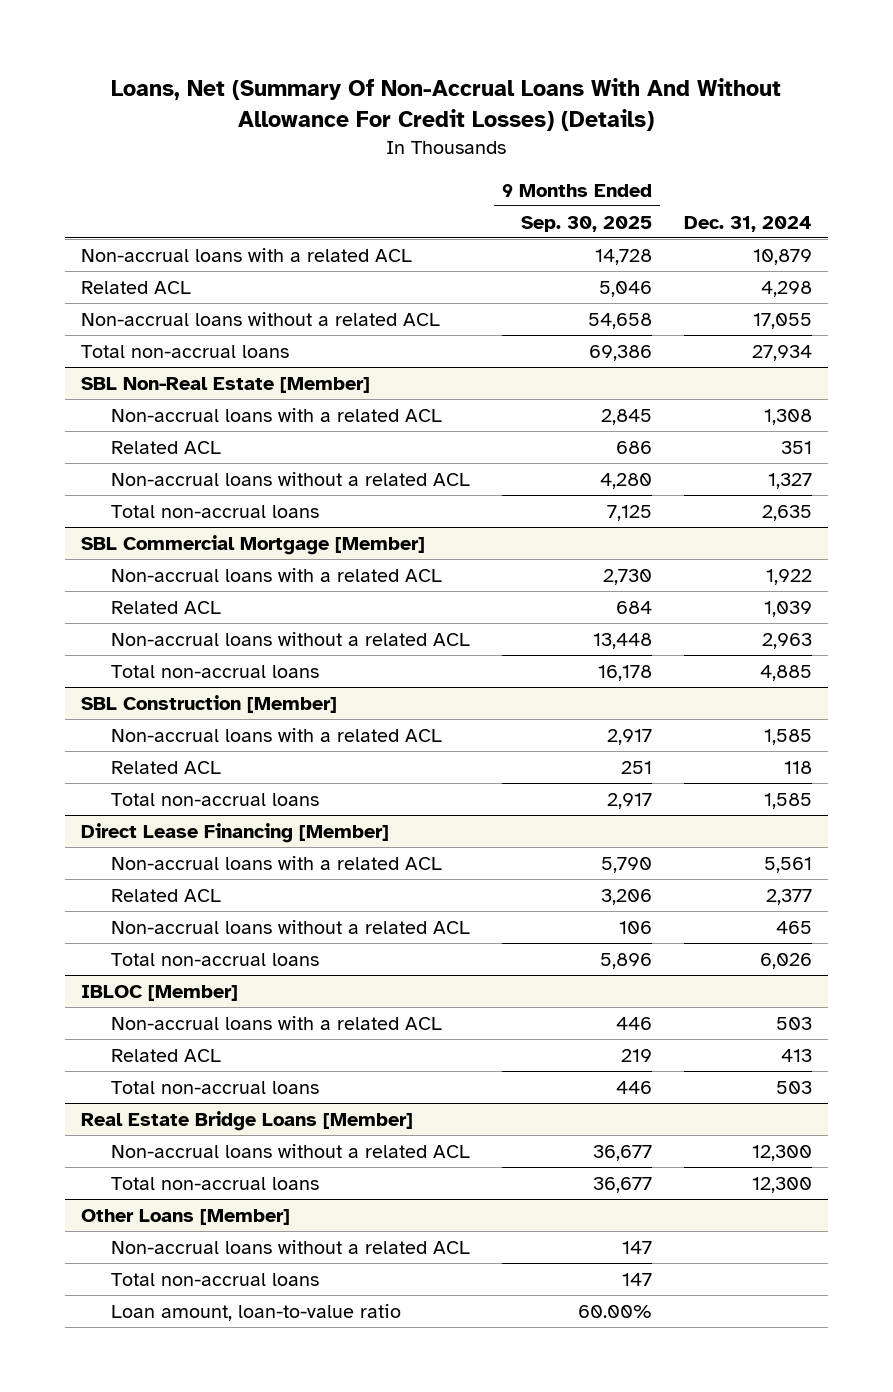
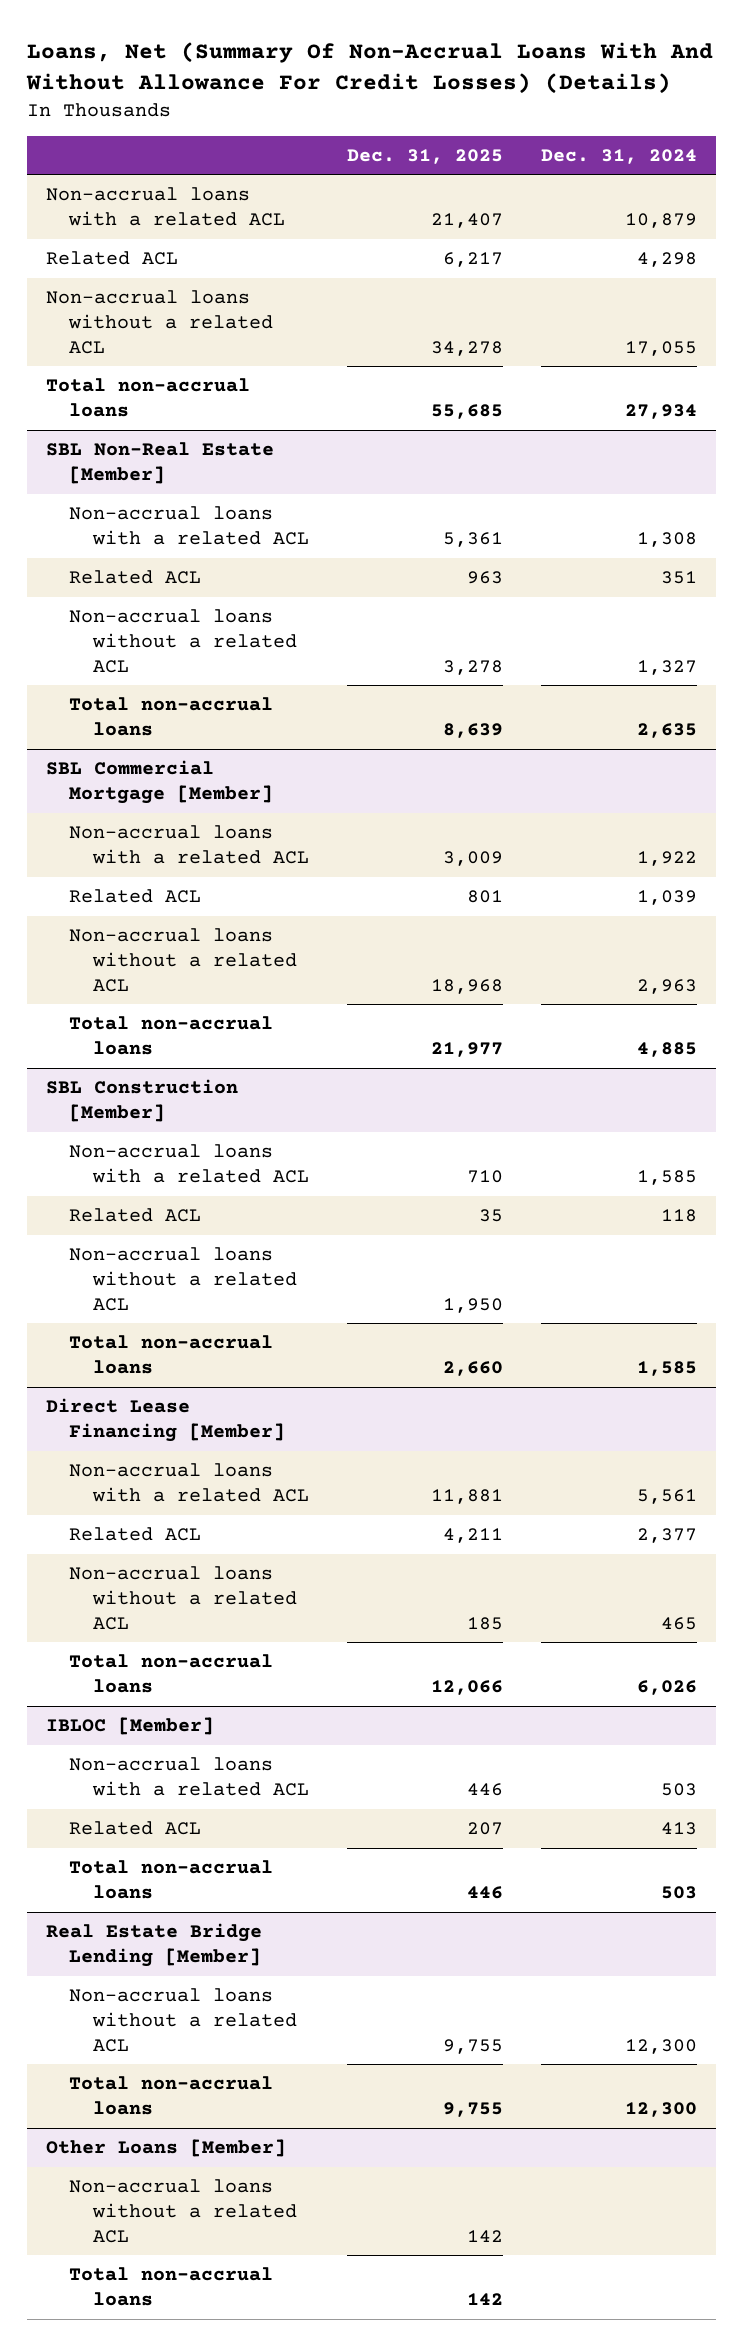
- | 9 Months Ended Sep. 30, 2025 | Dec. 31, 2024
+ | Dec. 31, 2025 | Dec. 31, 2024
@ SBL Construction [Member]
+ Non-accrual loans without a related ACL | 1,950 |
- Real Estate Bridge Loans [Member]
+ Real Estate Bridge Lending [Member]
@ Other Loans [Member]
- Loan amount, loan-to-value ratio | 60.00% |

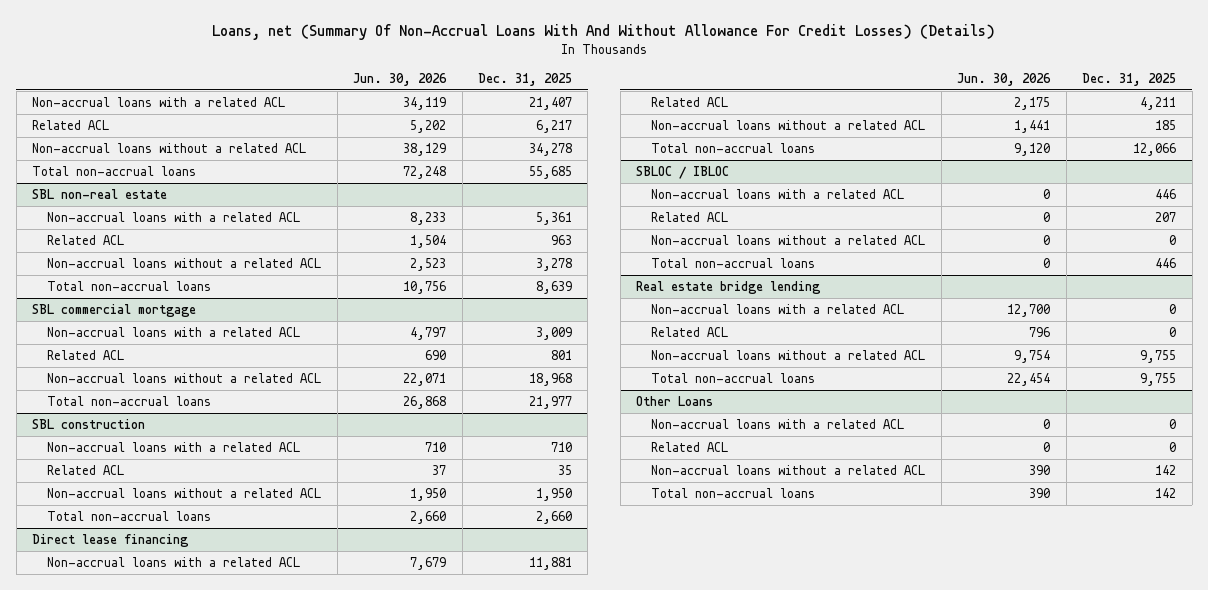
- Loans, Net (Summary Of Non-Accrual Loans With And Without Allowance For Credit Losses) (Details)
+ Loans, net (Summary Of Non-Accrual Loans With And Without Allowance For Credit Losses) (Details)
- | Dec. 31, 2025 | Dec. 31, 2024
+ | Jun. 30, 2026 | Dec. 31, 2025
- SBL Non-Real Estate [Member]
+ SBL non-real estate
- SBL Commercial Mortgage [Member]
+ SBL commercial mortgage
- SBL Construction [Member]
+ SBL construction
- Direct Lease Financing [Member]
+ Direct lease financing
- IBLOC [Member]
+ SBLOC / IBLOC
+ Non-accrual loans without a related ACL | 0 | 0
- Real Estate Bridge Lending [Member]
+ Real estate bridge lending
+ Non-accrual loans with a related ACL | 12,700 | 0
+ Related ACL | 796 | 0
- Other Loans [Member]
+ Other Loans
+ Non-accrual loans with a related ACL | 0 | 0
+ Related ACL | 0 | 0

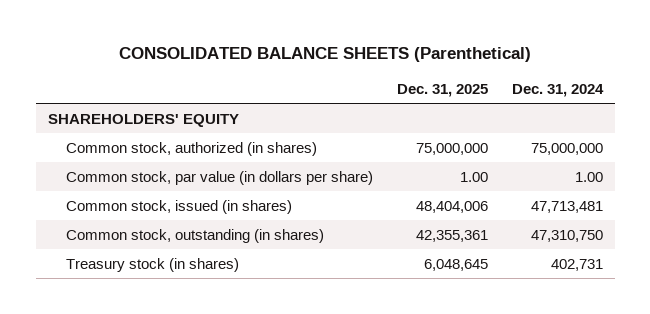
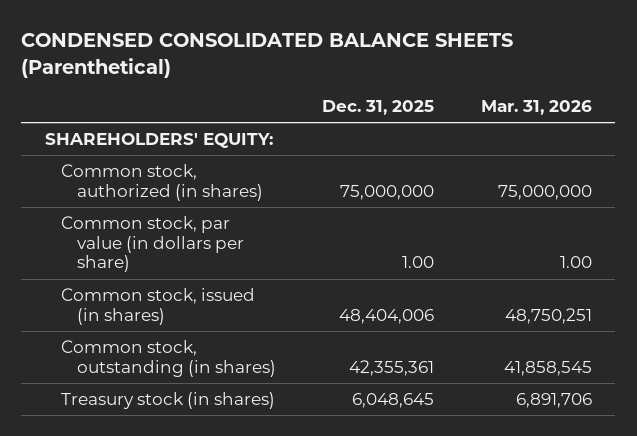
- CONSOLIDATED BALANCE SHEETS (Parenthetical)
+ CONDENSED CONSOLIDATED BALANCE SHEETS (Parenthetical)
- | Dec. 31, 2025 | Dec. 31, 2024
+ | Dec. 31, 2025 | Mar. 31, 2026
- SHAREHOLDERS' EQUITY
+ SHAREHOLDERS' EQUITY:

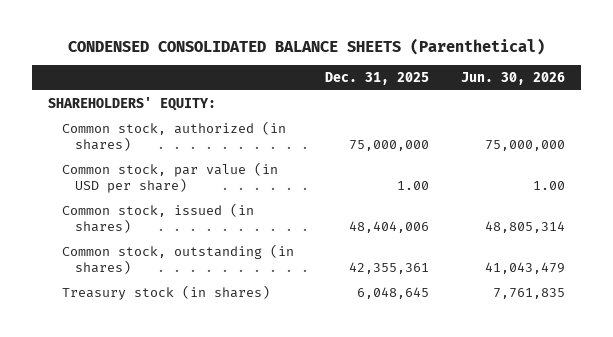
- | Dec. 31, 2025 | Mar. 31, 2026
+ | Dec. 31, 2025 | Jun. 30, 2026
- Common stock, par value (in dollars per share) | 1.00 | 1.00
+ Common stock, par value (in USD per share) | 1.00 | 1.00

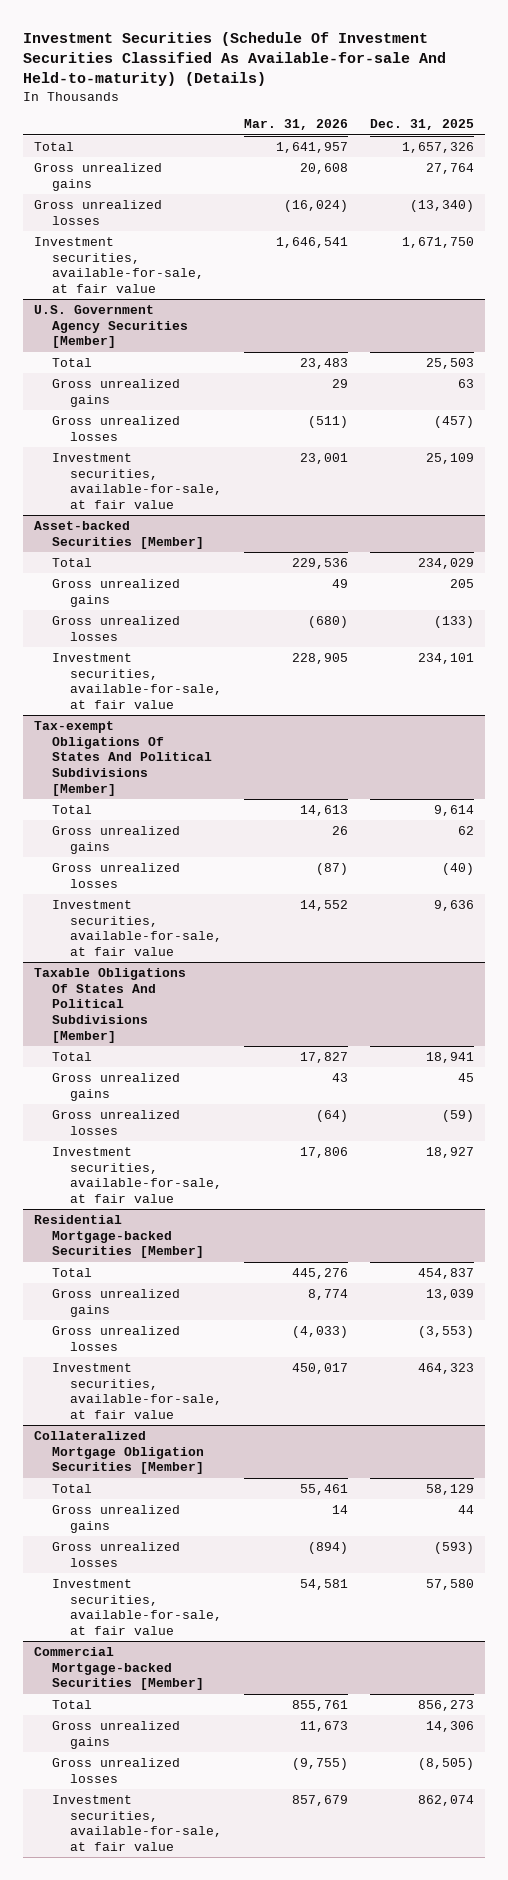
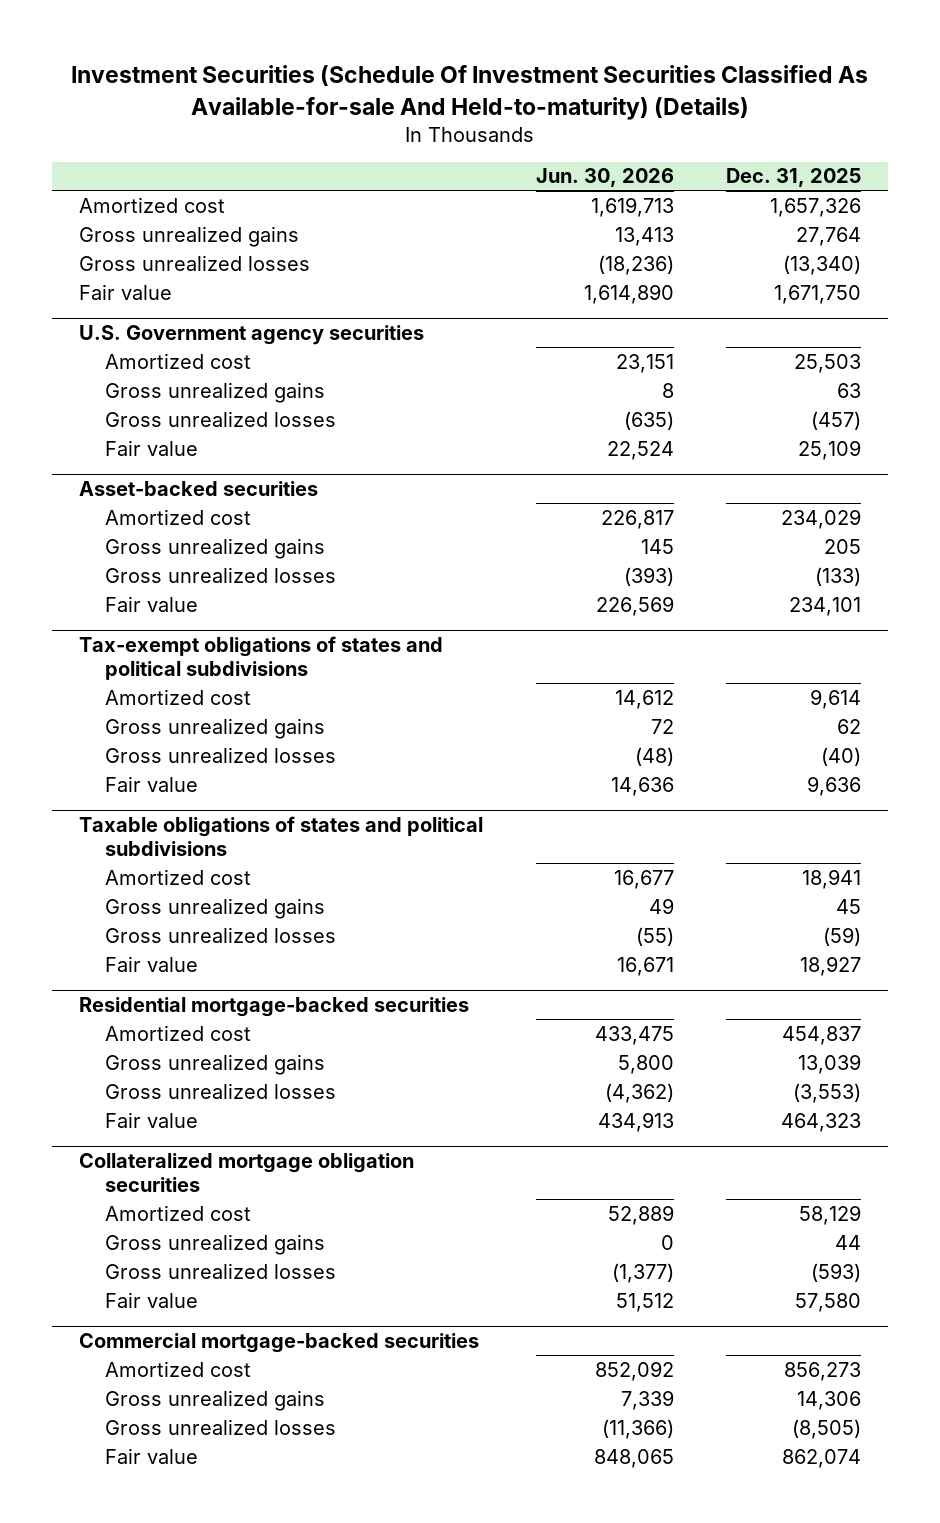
- | Mar. 31, 2026 | Dec. 31, 2025
+ | Jun. 30, 2026 | Dec. 31, 2025
- Total | 1,641,957 | 1,657,326
+ Amortized cost | 1,619,713 | 1,657,326
- Investment securities, available-for-sale, at fair value | 1,646,541 | 1,671,750
- U.S. Government Agency Securities [Member]
- Total | 23,483 | 25,503
+ Fair value | 1,614,890 | 1,671,750
+ U.S. Government agency securities
+ Amortized cost | 23,151 | 25,503
- Investment securities, available-for-sale, at fair value | 23,001 | 25,109
- Asset-backed Securities [Member]
- Total | 229,536 | 234,029
+ Fair value | 22,524 | 25,109
+ Asset-backed securities
+ Amortized cost | 226,817 | 234,029
- Investment securities, available-for-sale, at fair value | 228,905 | 234,101
- Tax-exempt Obligations Of States And Political Subdivisions [Member]
- Total | 14,613 | 9,614
+ Fair value | 226,569 | 234,101
+ Tax-exempt obligations of states and political subdivisions
+ Amortized cost | 14,612 | 9,614
- Investment securities, available-for-sale, at fair value | 14,552 | 9,636
- Taxable Obligations Of States And Political Subdivisions [Member]
- Total | 17,827 | 18,941
+ Fair value | 14,636 | 9,636
+ Taxable obligations of states and political subdivisions
+ Amortized cost | 16,677 | 18,941
- Investment securities, available-for-sale, at fair value | 17,806 | 18,927
- Residential Mortgage-backed Securities [Member]
- Total | 445,276 | 454,837
+ Fair value | 16,671 | 18,927
+ Residential mortgage-backed securities
+ Amortized cost | 433,475 | 454,837
- Investment securities, available-for-sale, at fair value | 450,017 | 464,323
- Collateralized Mortgage Obligation Securities [Member]
- Total | 55,461 | 58,129
+ Fair value | 434,913 | 464,323
+ Collateralized mortgage obligation securities
+ Amortized cost | 52,889 | 58,129
- Investment securities, available-for-sale, at fair value | 54,581 | 57,580
- Commercial Mortgage-backed Securities [Member]
- Total | 855,761 | 856,273
+ Fair value | 51,512 | 57,580
+ Commercial mortgage-backed securities
+ Amortized cost | 852,092 | 856,273
- Investment securities, available-for-sale, at fair value | 857,679 | 862,074
+ Fair value | 848,065 | 862,074

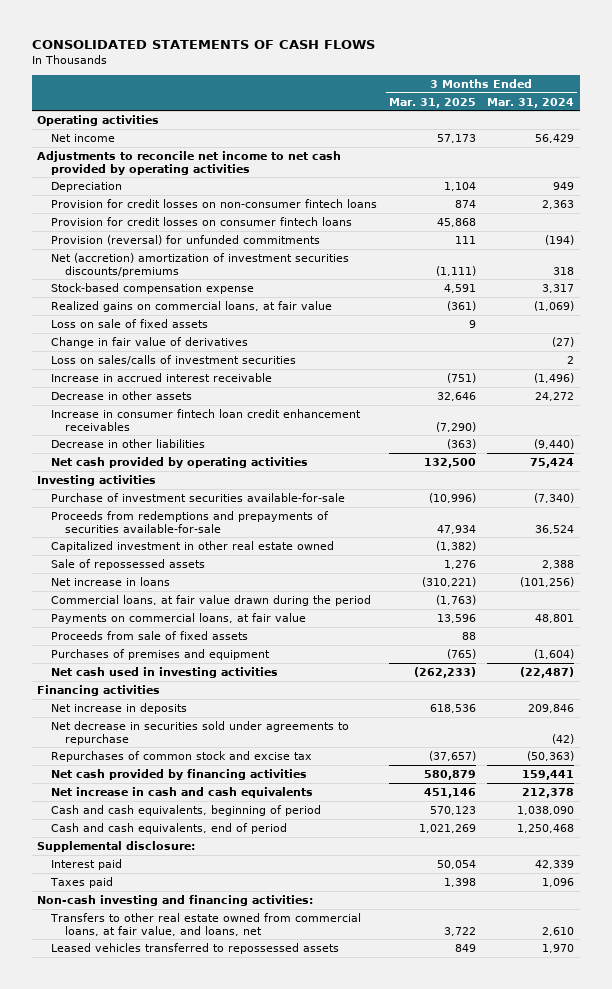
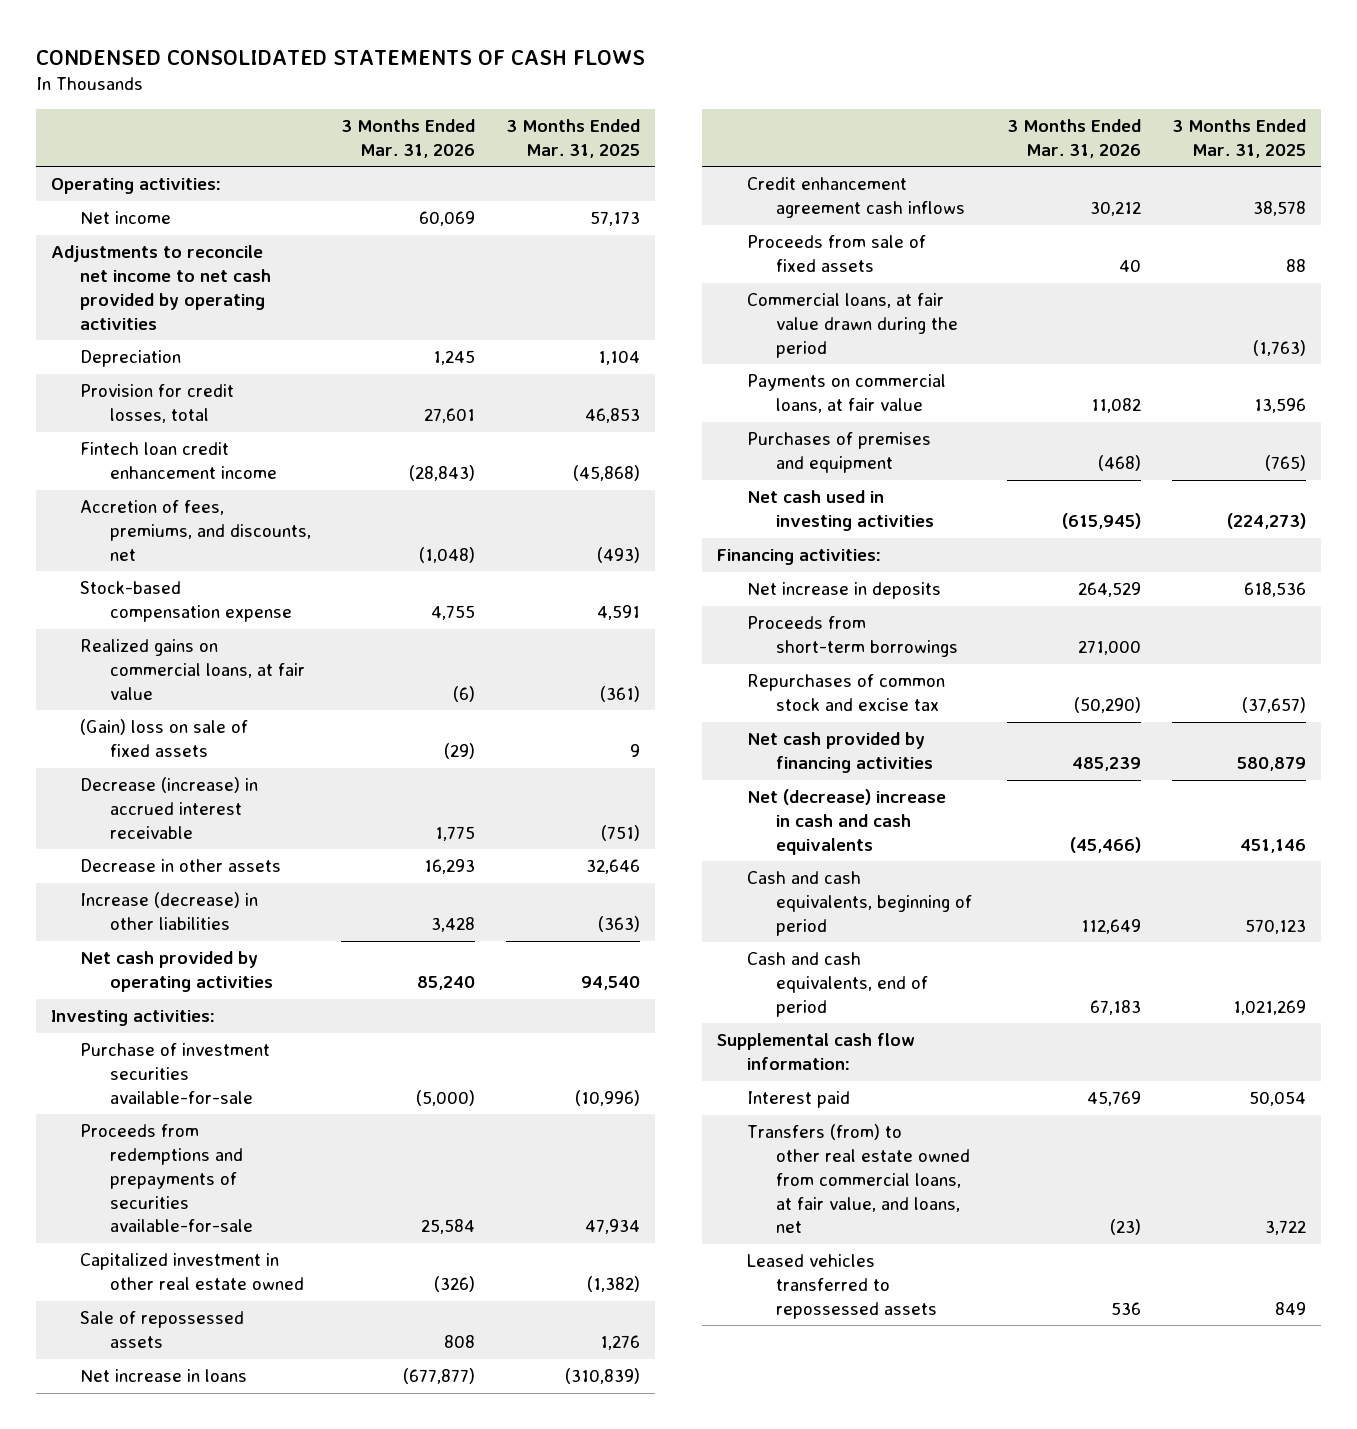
- CONSOLIDATED STATEMENTS OF CASH FLOWS
+ CONDENSED CONSOLIDATED STATEMENTS OF CASH FLOWS
- | 3 Months Ended Mar. 31, 2025 | 3 Months Ended Mar. 31, 2024
+ | 3 Months Ended Mar. 31, 2026 | 3 Months Ended Mar. 31, 2025
- Operating activities
+ Operating activities:
- Provision for credit losses on non-consumer fintech loans | 874 | 2,363
- Provision for credit losses on consumer fintech loans | 45,868 |
- Provision (reversal) for unfunded commitments | 111 | (194)
- Net (accretion) amortization of investment securities discounts/premiums | (1,111) | 318
+ Provision for credit losses, total | 27,601 | 46,853
+ Fintech loan credit enhancement income | (28,843) | (45,868)
+ Accretion of fees, premiums, and discounts, net | (1,048) | (493)
- Loss on sale of fixed assets | 9 |
- Change in fair value of derivatives | | (27)
- Loss on sales/calls of investment securities | | 2
- Increase in accrued interest receivable | (751) | (1,496)
+ (Gain) loss on sale of fixed assets | (29) | 9
+ Decrease (increase) in accrued interest receivable | 1,775 | (751)
- Increase in consumer fintech loan credit enhancement receivables | (7,290) |
- Decrease in other liabilities | (363) | (9,440)
- Net cash provided by operating activities | 132,500 | 75,424
- Investing activities
+ Increase (decrease) in other liabilities | 3,428 | (363)
+ Net cash provided by operating activities | 85,240 | 94,540
+ Investing activities:
- Net increase in loans | (310,221) | (101,256)
+ Net increase in loans | (677,877) | (310,839)
+ Credit enhancement agreement cash inflows | 30,212 | 38,578
moved up: Proceeds from sale of fixed assets | 40 | 88
- Net cash used in investing activities | (262,233) | (22,487)
- Financing activities
+ Net cash used in investing activities | (615,945) | (224,273)
+ Financing activities:
- Net decrease in securities sold under agreements to repurchase | | (42)
+ Proceeds from short-term borrowings | 271,000 |
- Net increase in cash and cash equivalents | 451,146 | 212,378
+ Net (decrease) increase in cash and cash equivalents | (45,466) | 451,146
- Supplemental disclosure:
+ Supplemental cash flow information:
- Taxes paid | 1,398 | 1,096
- Non-cash investing and financing activities:
- Transfers to other real estate owned from commercial loans, at fair value, and loans, net | 3,722 | 2,610
+ Transfers (from) to other real estate owned from commercial loans, at fair value, and loans, net | (23) | 3,722

